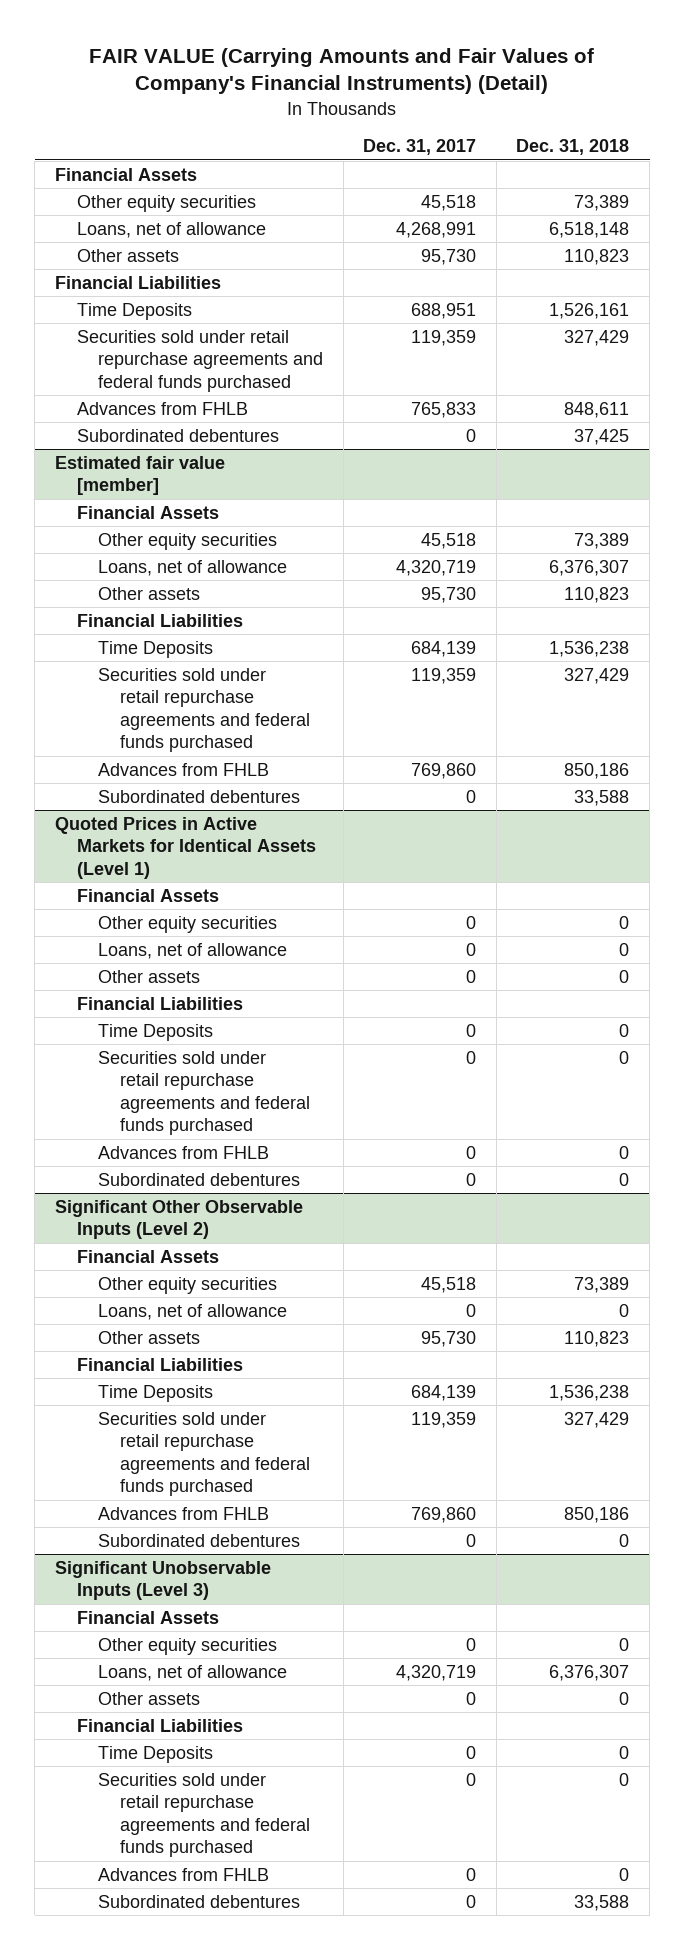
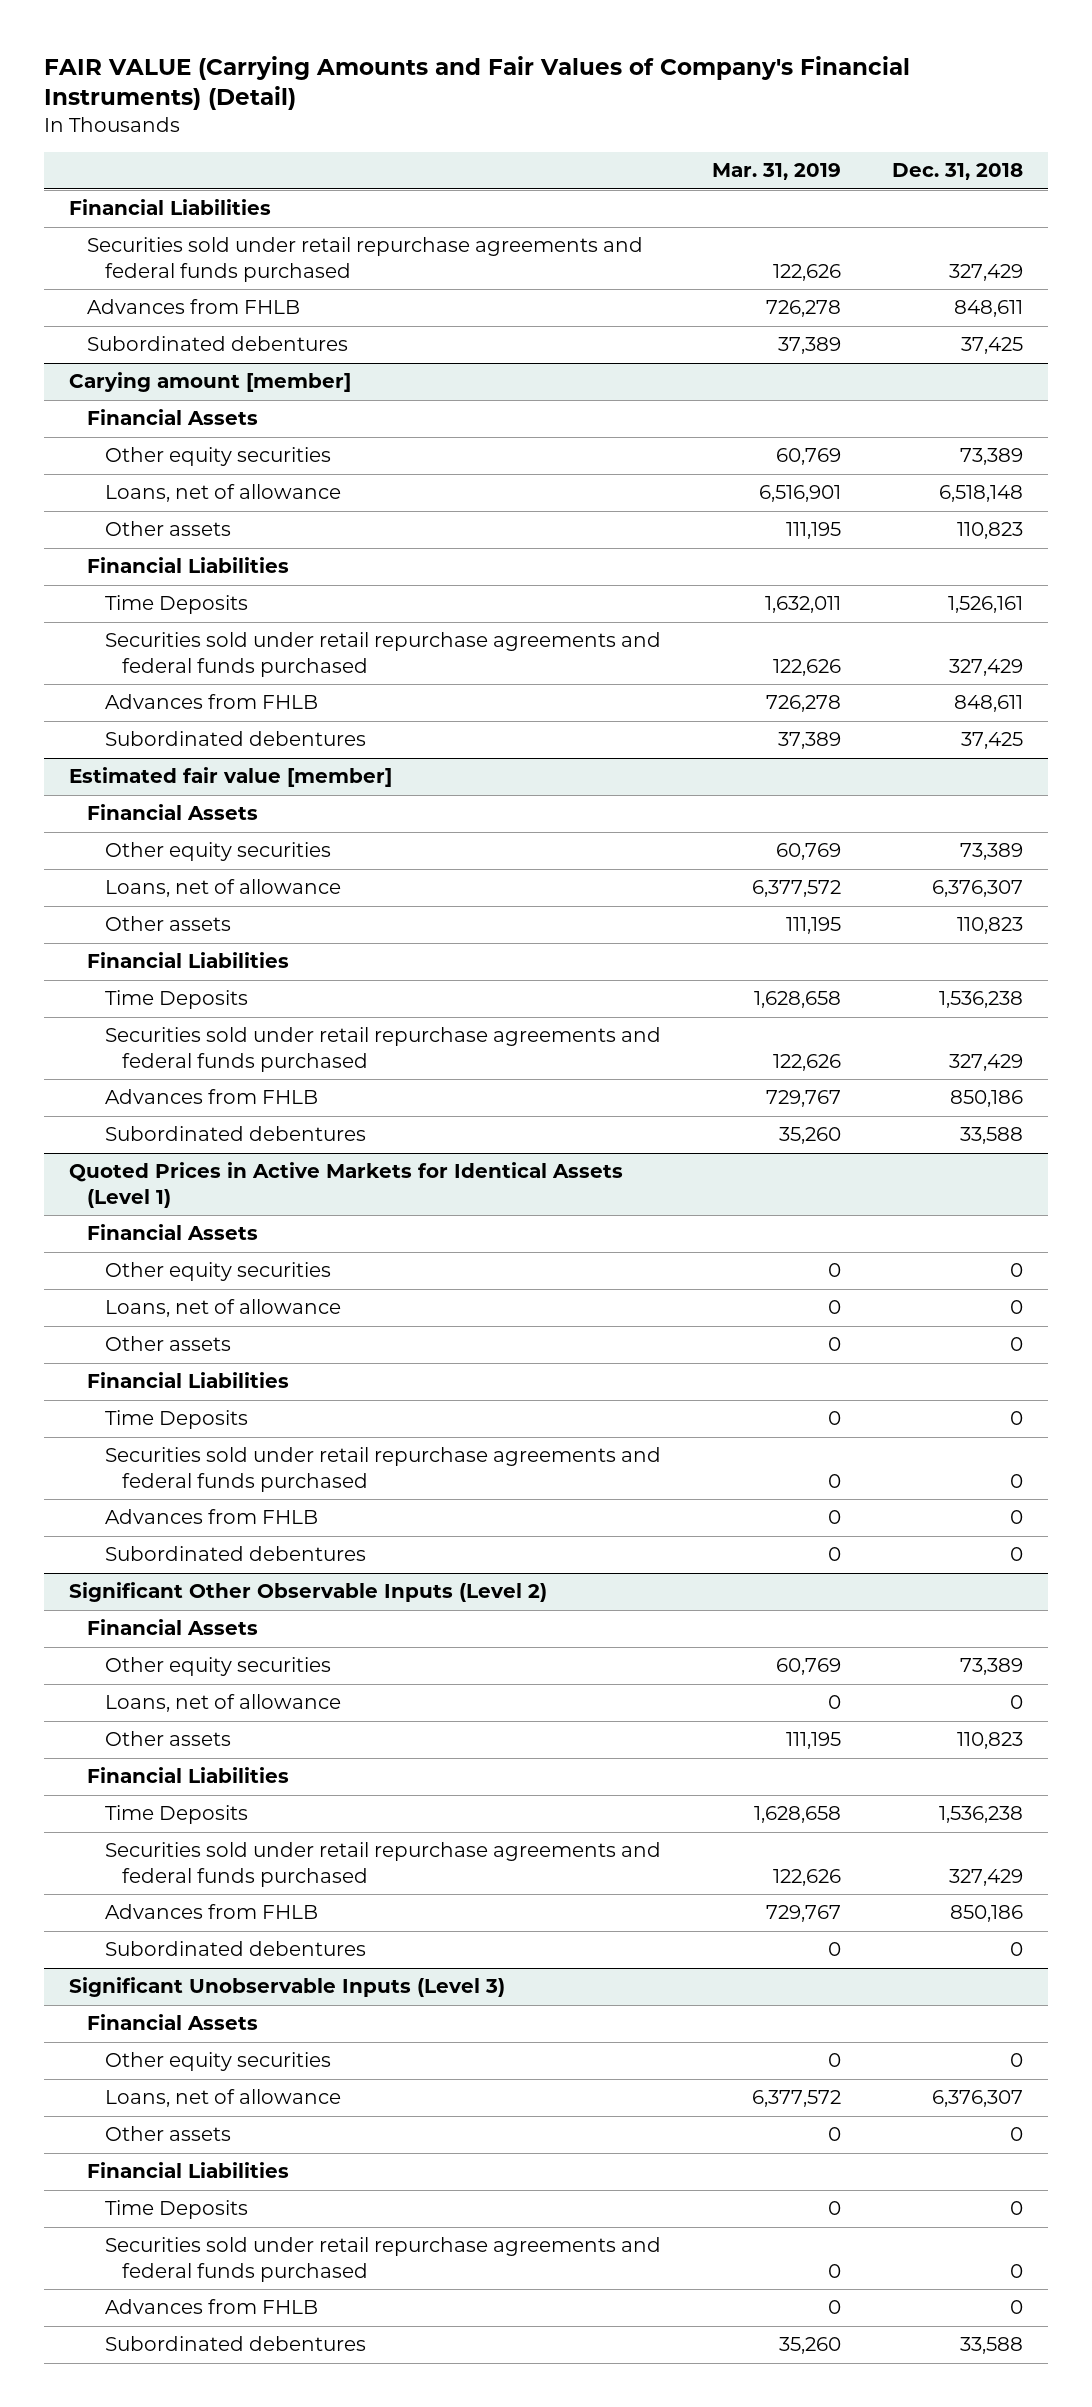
- | Dec. 31, 2017 | Dec. 31, 2018
+ | Mar. 31, 2019 | Dec. 31, 2018
+ Financial Liabilities
+ Securities sold under retail repurchase agreements and federal funds purchased | 122,626 | 327,429
+ Advances from FHLB | 726,278 | 848,611
+ Subordinated debentures | 37,389 | 37,425
+ Carying amount [member]

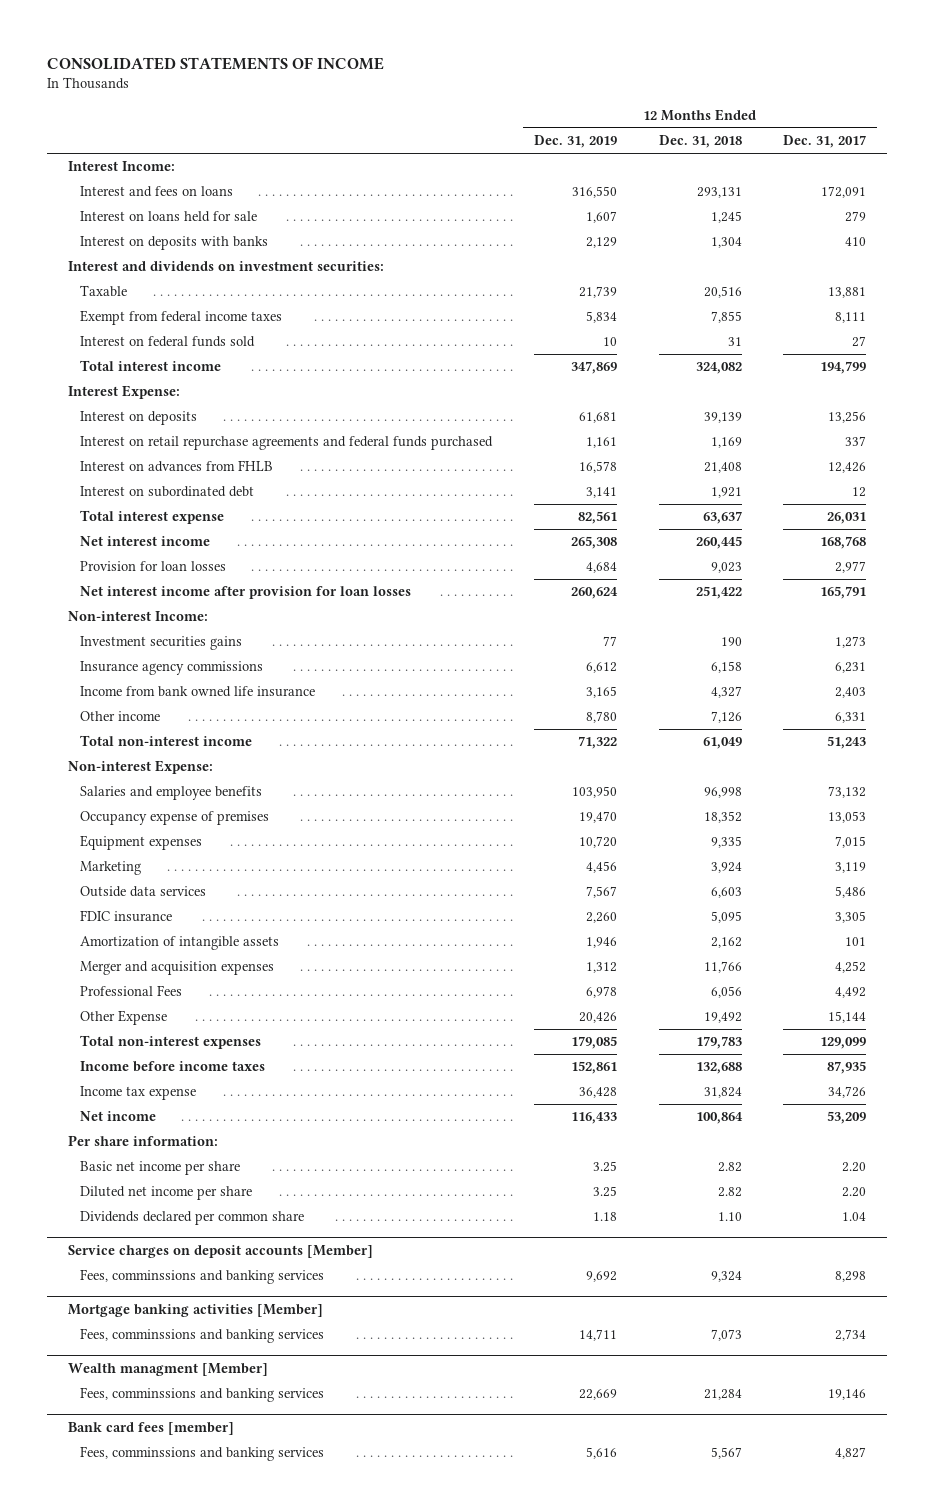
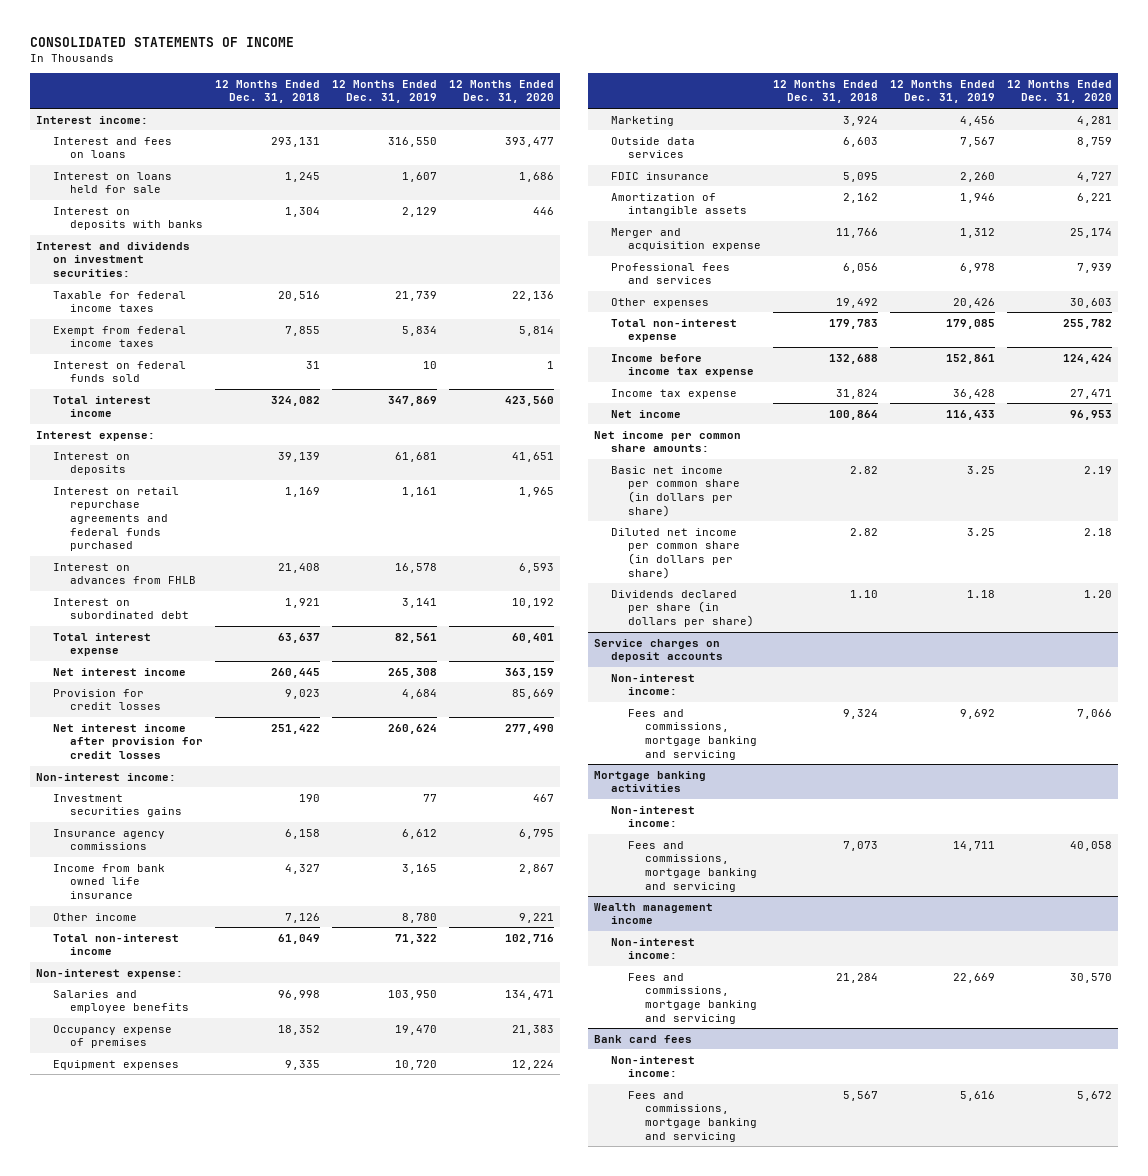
- | 12 Months Ended Dec. 31, 2019 | 12 Months Ended Dec. 31, 2018 | 12 Months Ended Dec. 31, 2017
+ | 12 Months Ended Dec. 31, 2018 | 12 Months Ended Dec. 31, 2019 | 12 Months Ended Dec. 31, 2020
- Interest Income:
+ Interest income:
- Taxable | 21,739 | 20,516 | 13,881
+ Taxable for federal income taxes | 20,516 | 21,739 | 22,136
- Interest Expense:
+ Interest expense:
- Provision for loan losses | 4,684 | 9,023 | 2,977
- Net interest income after provision for loan losses | 260,624 | 251,422 | 165,791
- Non-interest Income:
+ Provision for credit losses | 9,023 | 4,684 | 85,669
+ Net interest income after provision for credit losses | 251,422 | 260,624 | 277,490
+ Non-interest income:
- Non-interest Expense:
+ Non-interest expense:
- Merger and acquisition expenses | 1,312 | 11,766 | 4,252
- Professional Fees | 6,978 | 6,056 | 4,492
- Other Expense | 20,426 | 19,492 | 15,144
- Total non-interest expenses | 179,085 | 179,783 | 129,099
- Income before income taxes | 152,861 | 132,688 | 87,935
+ Merger and acquisition expense | 11,766 | 1,312 | 25,174
+ Professional fees and services | 6,056 | 6,978 | 7,939
+ Other expenses | 19,492 | 20,426 | 30,603
+ Total non-interest expense | 179,783 | 179,085 | 255,782
+ Income before income tax expense | 132,688 | 152,861 | 124,424
- Per share information:
- Basic net income per share | 3.25 | 2.82 | 2.20
- Diluted net income per share | 3.25 | 2.82 | 2.20
- Dividends declared per common share | 1.18 | 1.10 | 1.04
- Service charges on deposit accounts [Member]
- Fees, comminssions and banking services | 9,692 | 9,324 | 8,298
- Mortgage banking activities [Member]
- Fees, comminssions and banking services | 14,711 | 7,073 | 2,734
- Wealth managment [Member]
- Fees, comminssions and banking services | 22,669 | 21,284 | 19,146
- Bank card fees [member]
- Fees, comminssions and banking services | 5,616 | 5,567 | 4,827
+ Net income per common share amounts:
+ Basic net income per common share (in dollars per share) | 2.82 | 3.25 | 2.19
+ Diluted net income per common share (in dollars per share) | 2.82 | 3.25 | 2.18
+ Dividends declared per share (in dollars per share) | 1.10 | 1.18 | 1.20
+ Service charges on deposit accounts
+ Non-interest income:
+ Fees and commissions, mortgage banking and servicing | 9,324 | 9,692 | 7,066
+ Mortgage banking activities
+ Non-interest income:
+ Fees and commissions, mortgage banking and servicing | 7,073 | 14,711 | 40,058
+ Wealth management income
+ Non-interest income:
+ Fees and commissions, mortgage banking and servicing | 21,284 | 22,669 | 30,570
+ Bank card fees
+ Non-interest income:
+ Fees and commissions, mortgage banking and servicing | 5,567 | 5,616 | 5,672

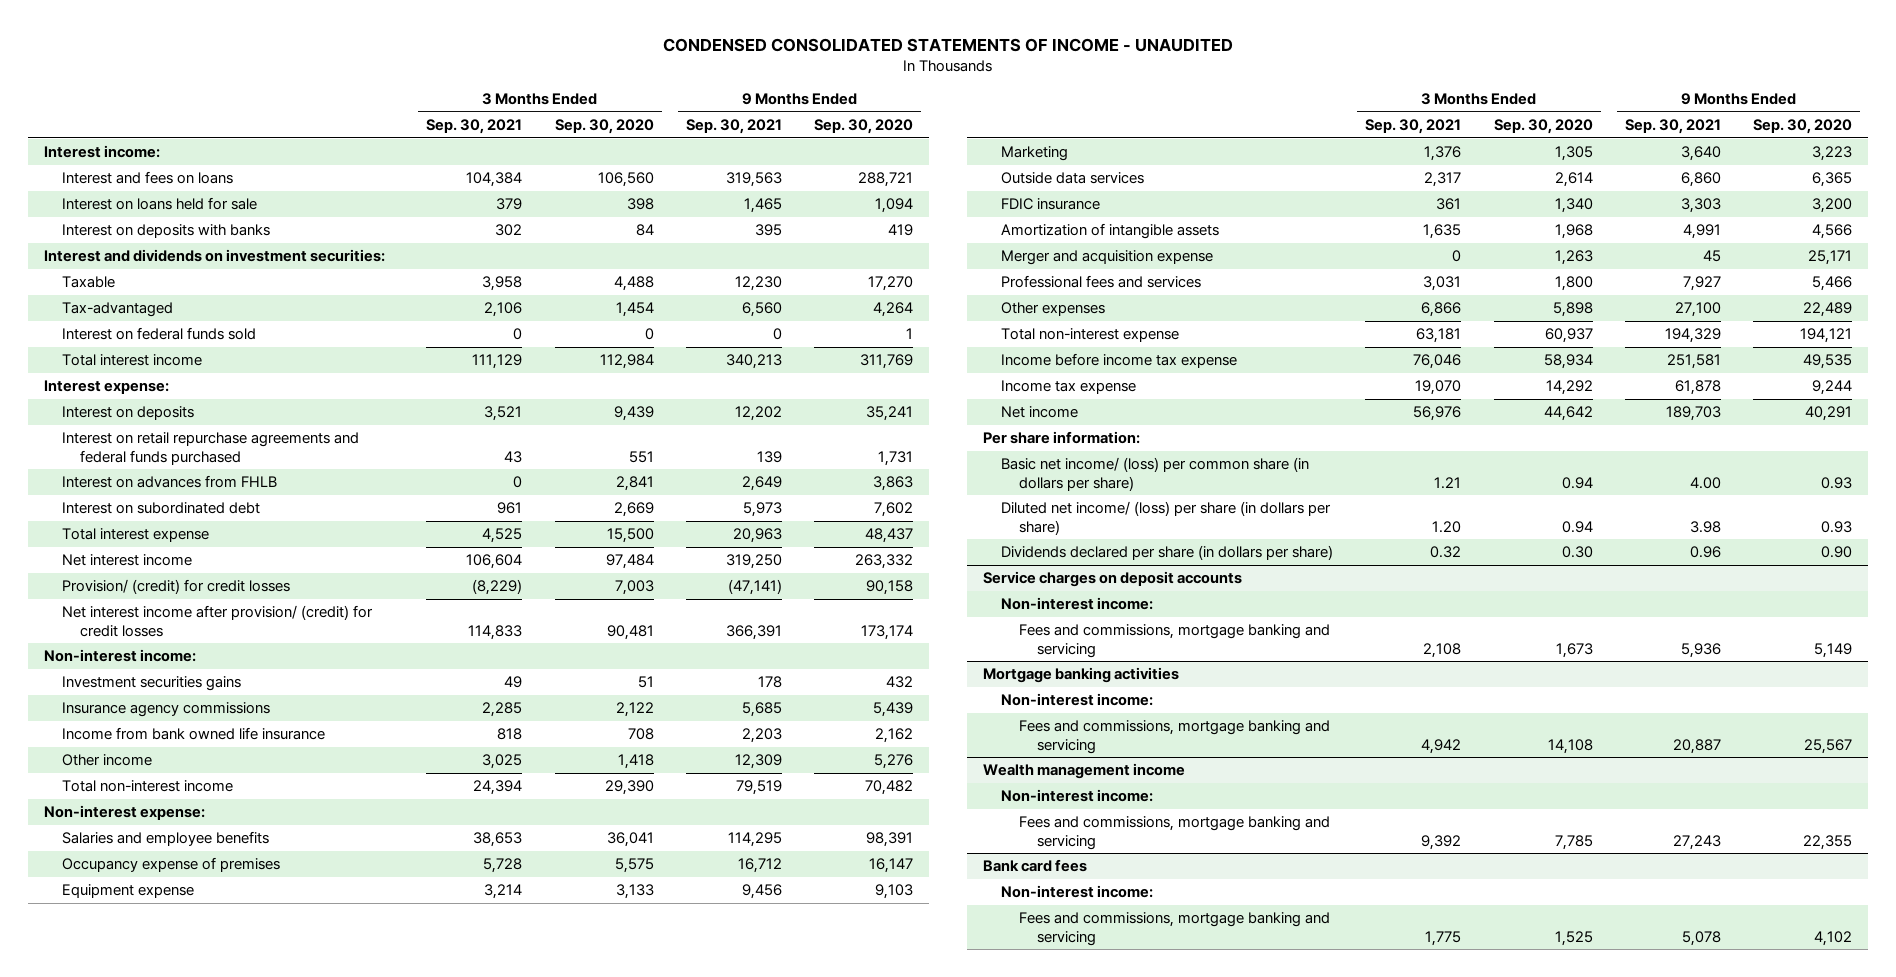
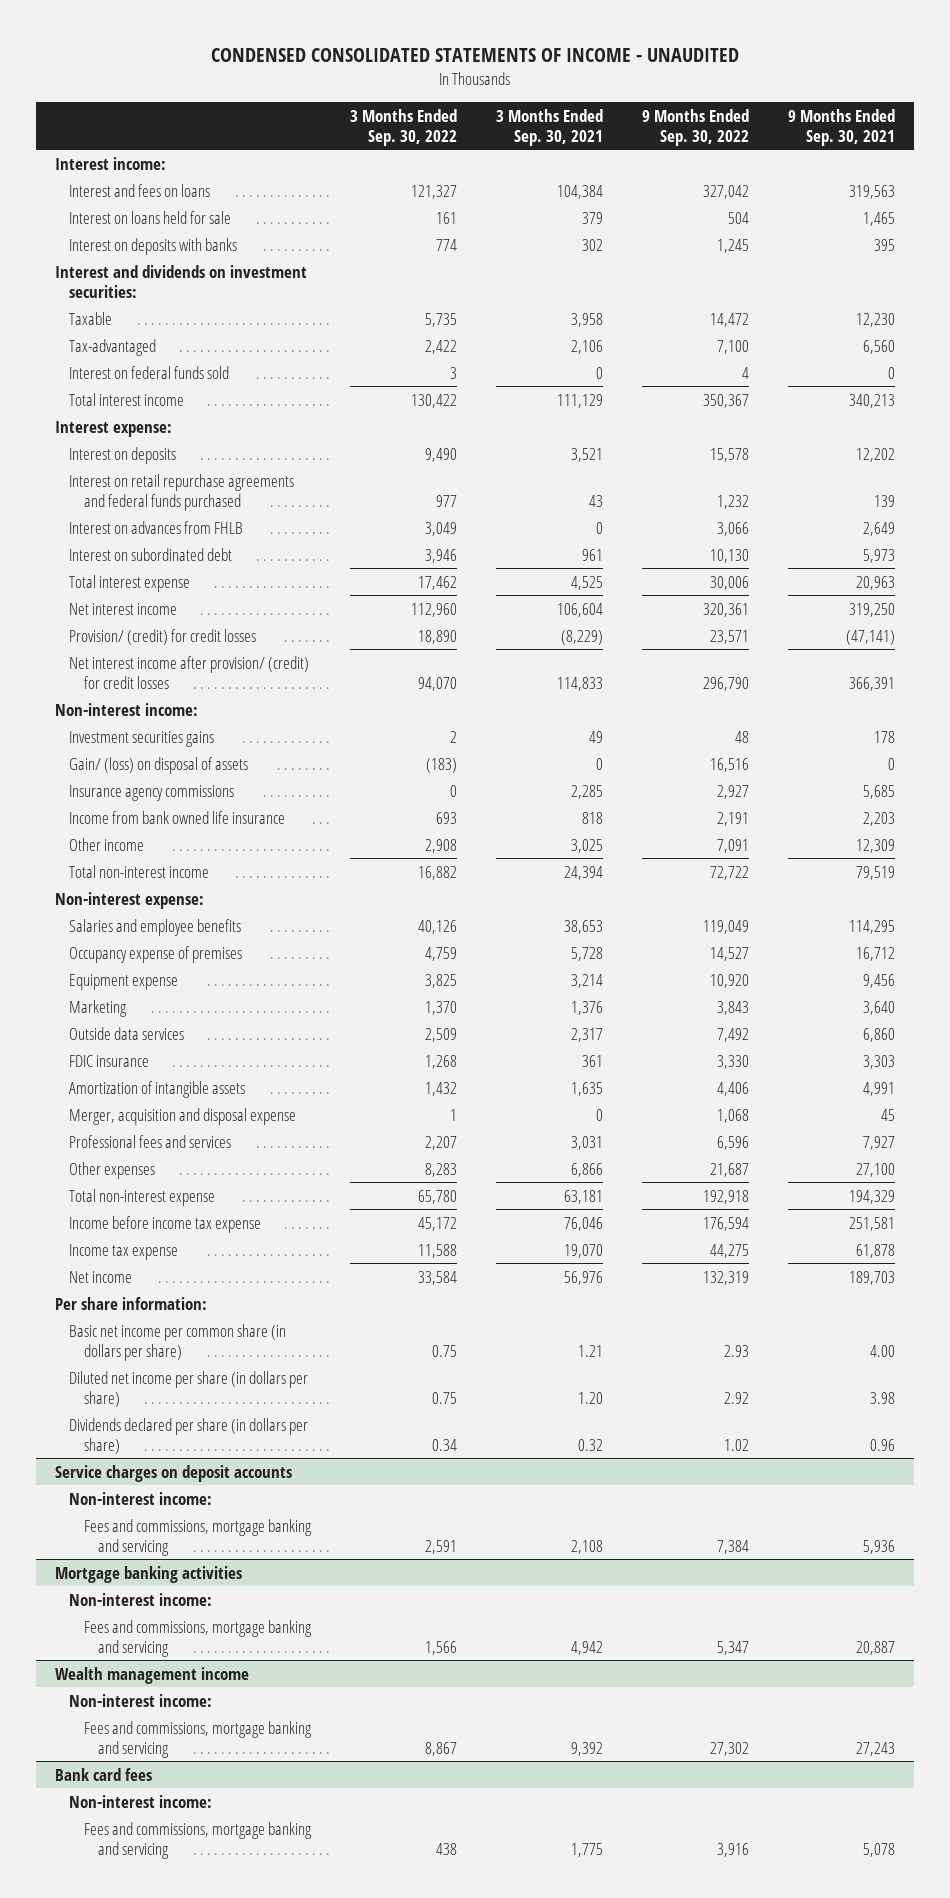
- | 3 Months Ended Sep. 30, 2021 | 3 Months Ended Sep. 30, 2020 | 9 Months Ended Sep. 30, 2021 | 9 Months Ended Sep. 30, 2020
+ | 3 Months Ended Sep. 30, 2022 | 3 Months Ended Sep. 30, 2021 | 9 Months Ended Sep. 30, 2022 | 9 Months Ended Sep. 30, 2021
+ Gain/ (loss) on disposal of assets | (183) | 0 | 16,516 | 0
- Merger and acquisition expense | 0 | 1,263 | 45 | 25,171
+ Merger, acquisition and disposal expense | 1 | 0 | 1,068 | 45
- Basic net income/ (loss) per common share (in dollars per share) | 1.21 | 0.94 | 4.00 | 0.93
- Diluted net income/ (loss) per share (in dollars per share) | 1.20 | 0.94 | 3.98 | 0.93
+ Basic net income per common share (in dollars per share) | 0.75 | 1.21 | 2.93 | 4.00
+ Diluted net income per share (in dollars per share) | 0.75 | 1.20 | 2.92 | 3.98

